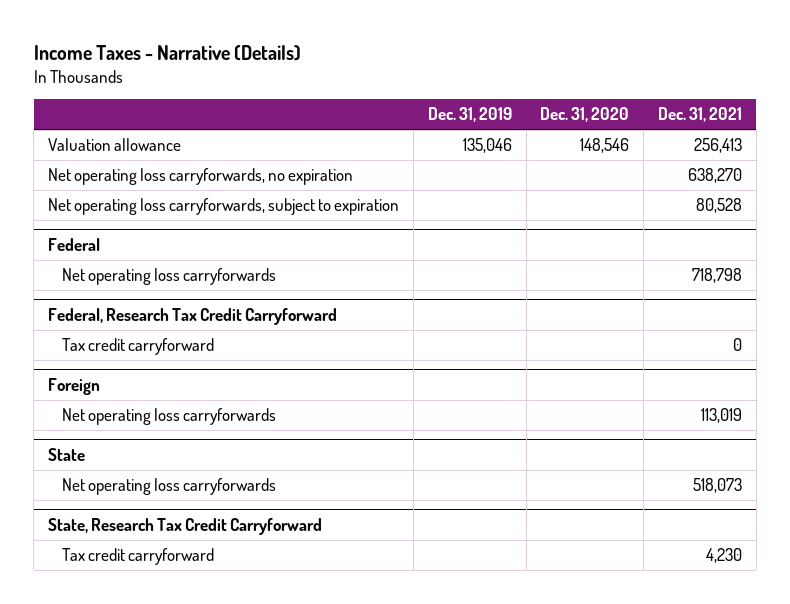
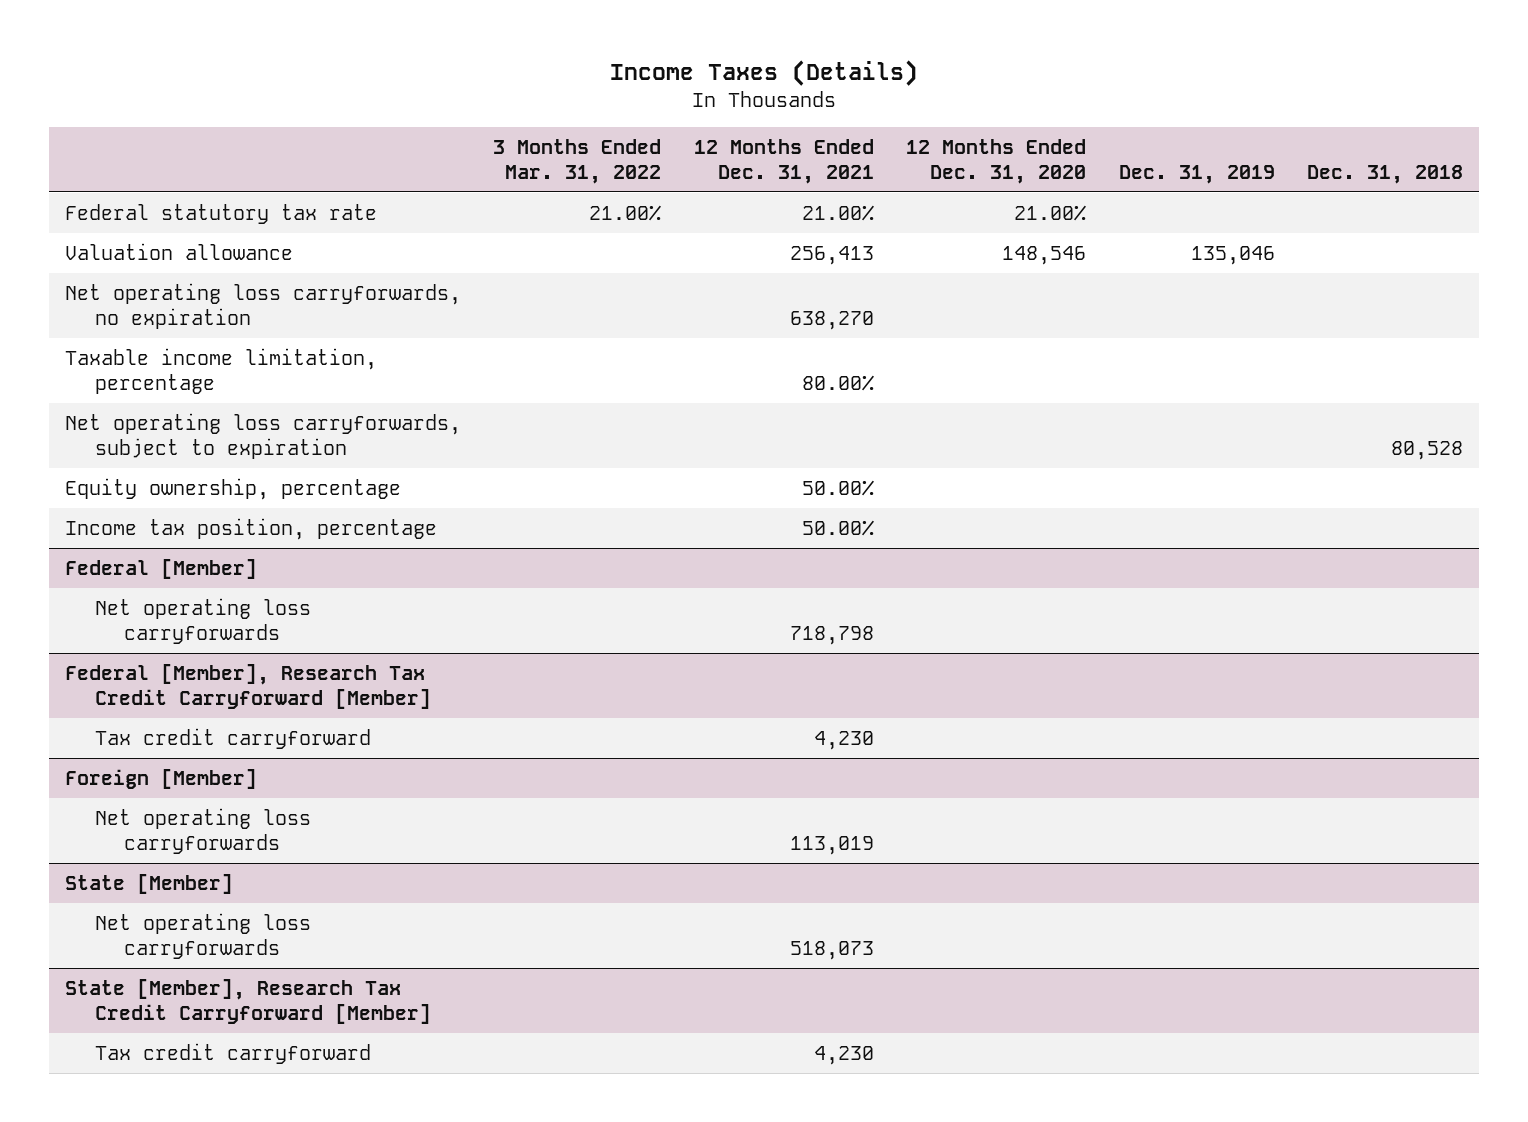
- Income Taxes - Narrative (Details)
+ Income Taxes (Details)
- | Dec. 31, 2019 | Dec. 31, 2020 | Dec. 31, 2021
+ | 3 Months Ended Mar. 31, 2022 | 12 Months Ended Dec. 31, 2021 | 12 Months Ended Dec. 31, 2020 | Dec. 31, 2019 | Dec. 31, 2018
+ Federal statutory tax rate | 21.00% | 21.00% | 21.00% | |
+ Taxable income limitation, percentage | | 80.00% | | |
- Federal
+ Equity ownership, percentage | | 50.00% | | |
+ Income tax position, percentage | | 50.00% | | |
+ Federal [Member]
- Federal, Research Tax Credit Carryforward
+ Federal [Member], Research Tax Credit Carryforward [Member]
- Foreign
+ Foreign [Member]
- State
+ State [Member]
- State, Research Tax Credit Carryforward
+ State [Member], Research Tax Credit Carryforward [Member]

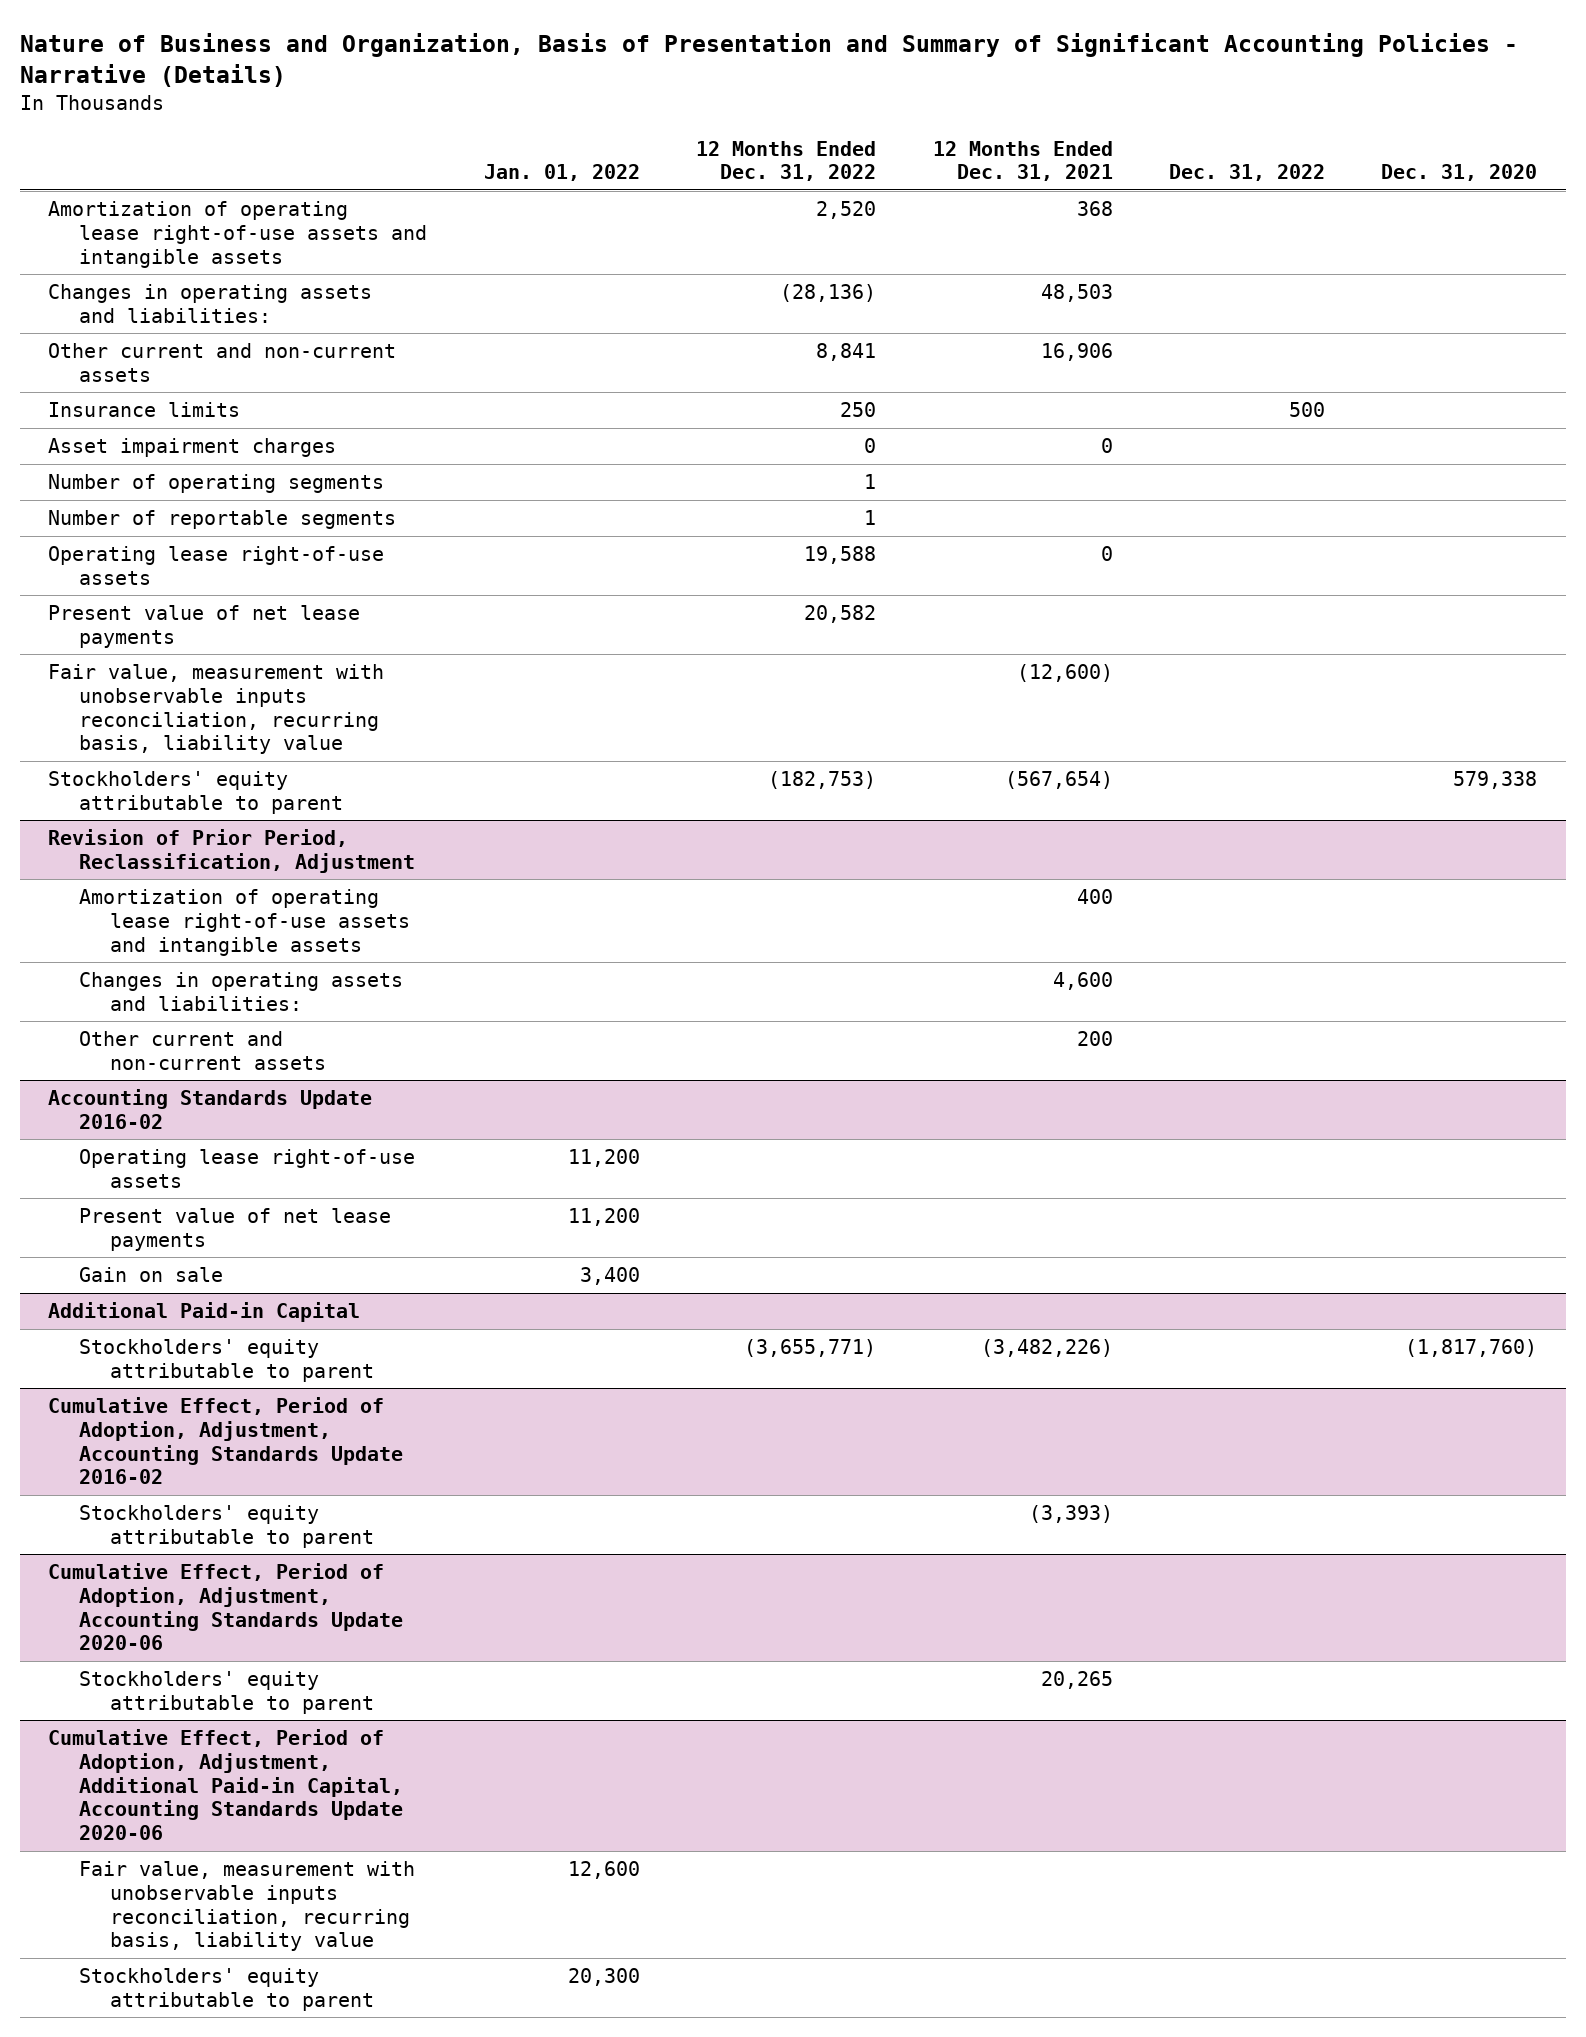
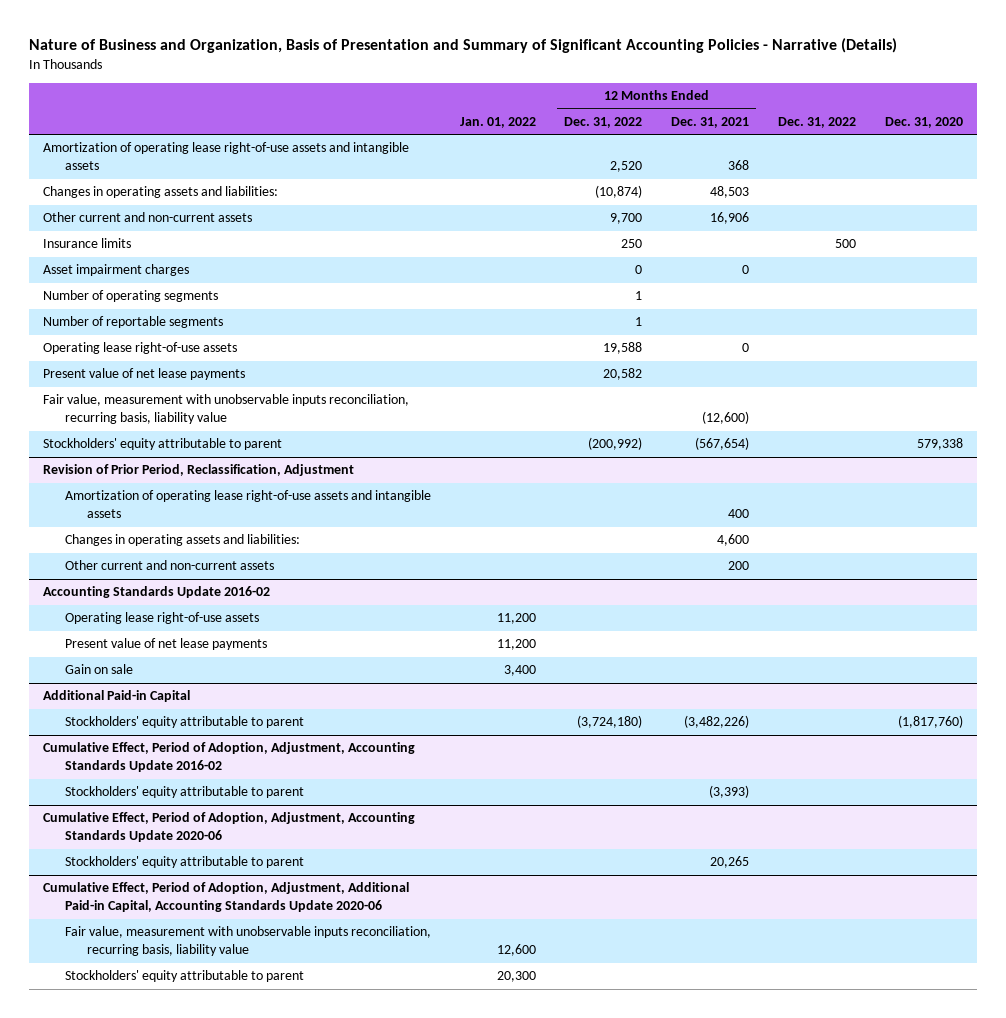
- Changes in operating assets and liabilities: | | (28,136) | 48,503 | |
- Other current and non-current assets | | 8,841 | 16,906 | |
+ Changes in operating assets and liabilities: | | (10,874) | 48,503 | |
+ Other current and non-current assets | | 9,700 | 16,906 | |
- Stockholders' equity attributable to parent | | (182,753) | (567,654) | | 579,338
+ Stockholders' equity attributable to parent | | (200,992) | (567,654) | | 579,338
@ Additional Paid-in Capital
- Stockholders' equity attributable to parent | | (3,655,771) | (3,482,226) | | (1,817,760)
+ Stockholders' equity attributable to parent | | (3,724,180) | (3,482,226) | | (1,817,760)

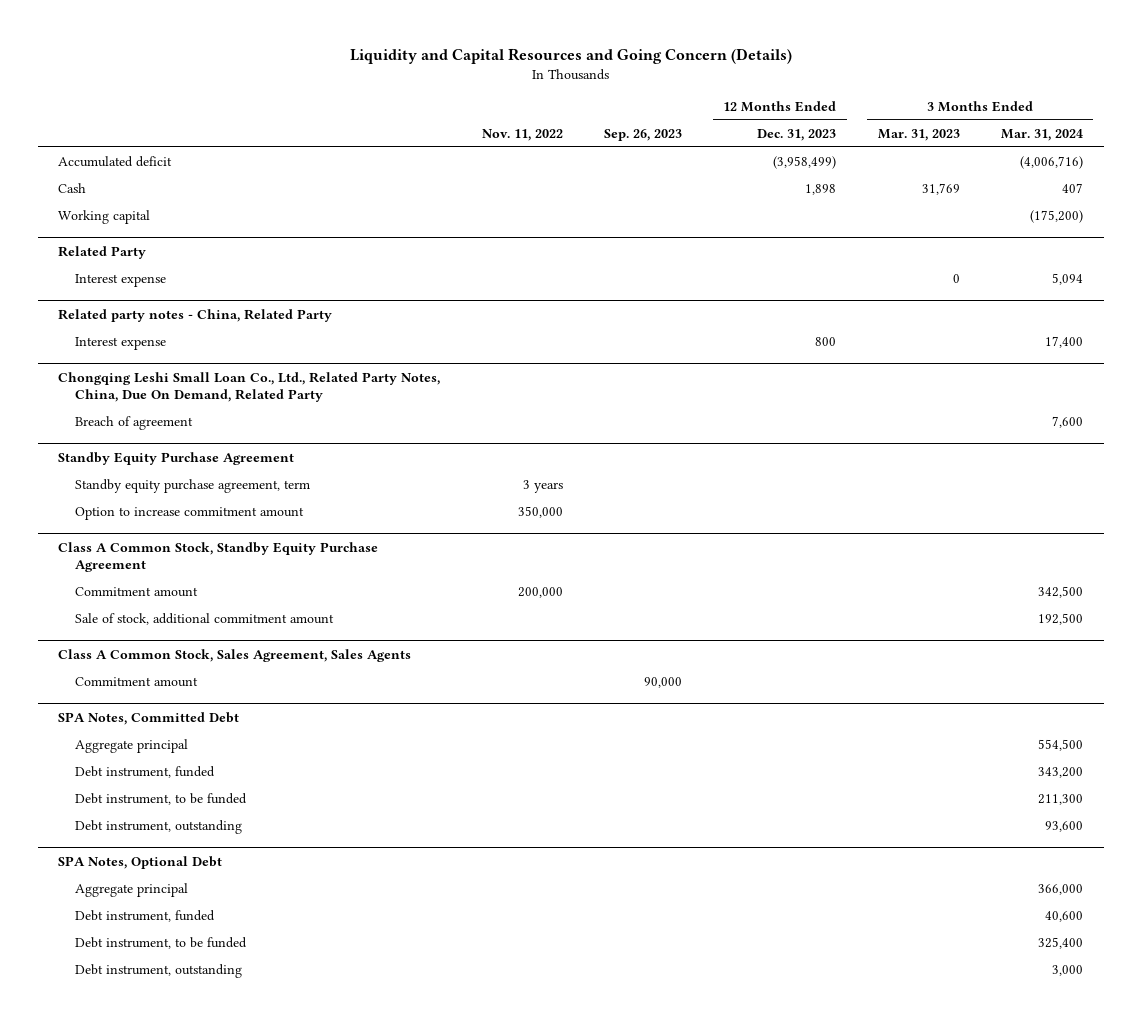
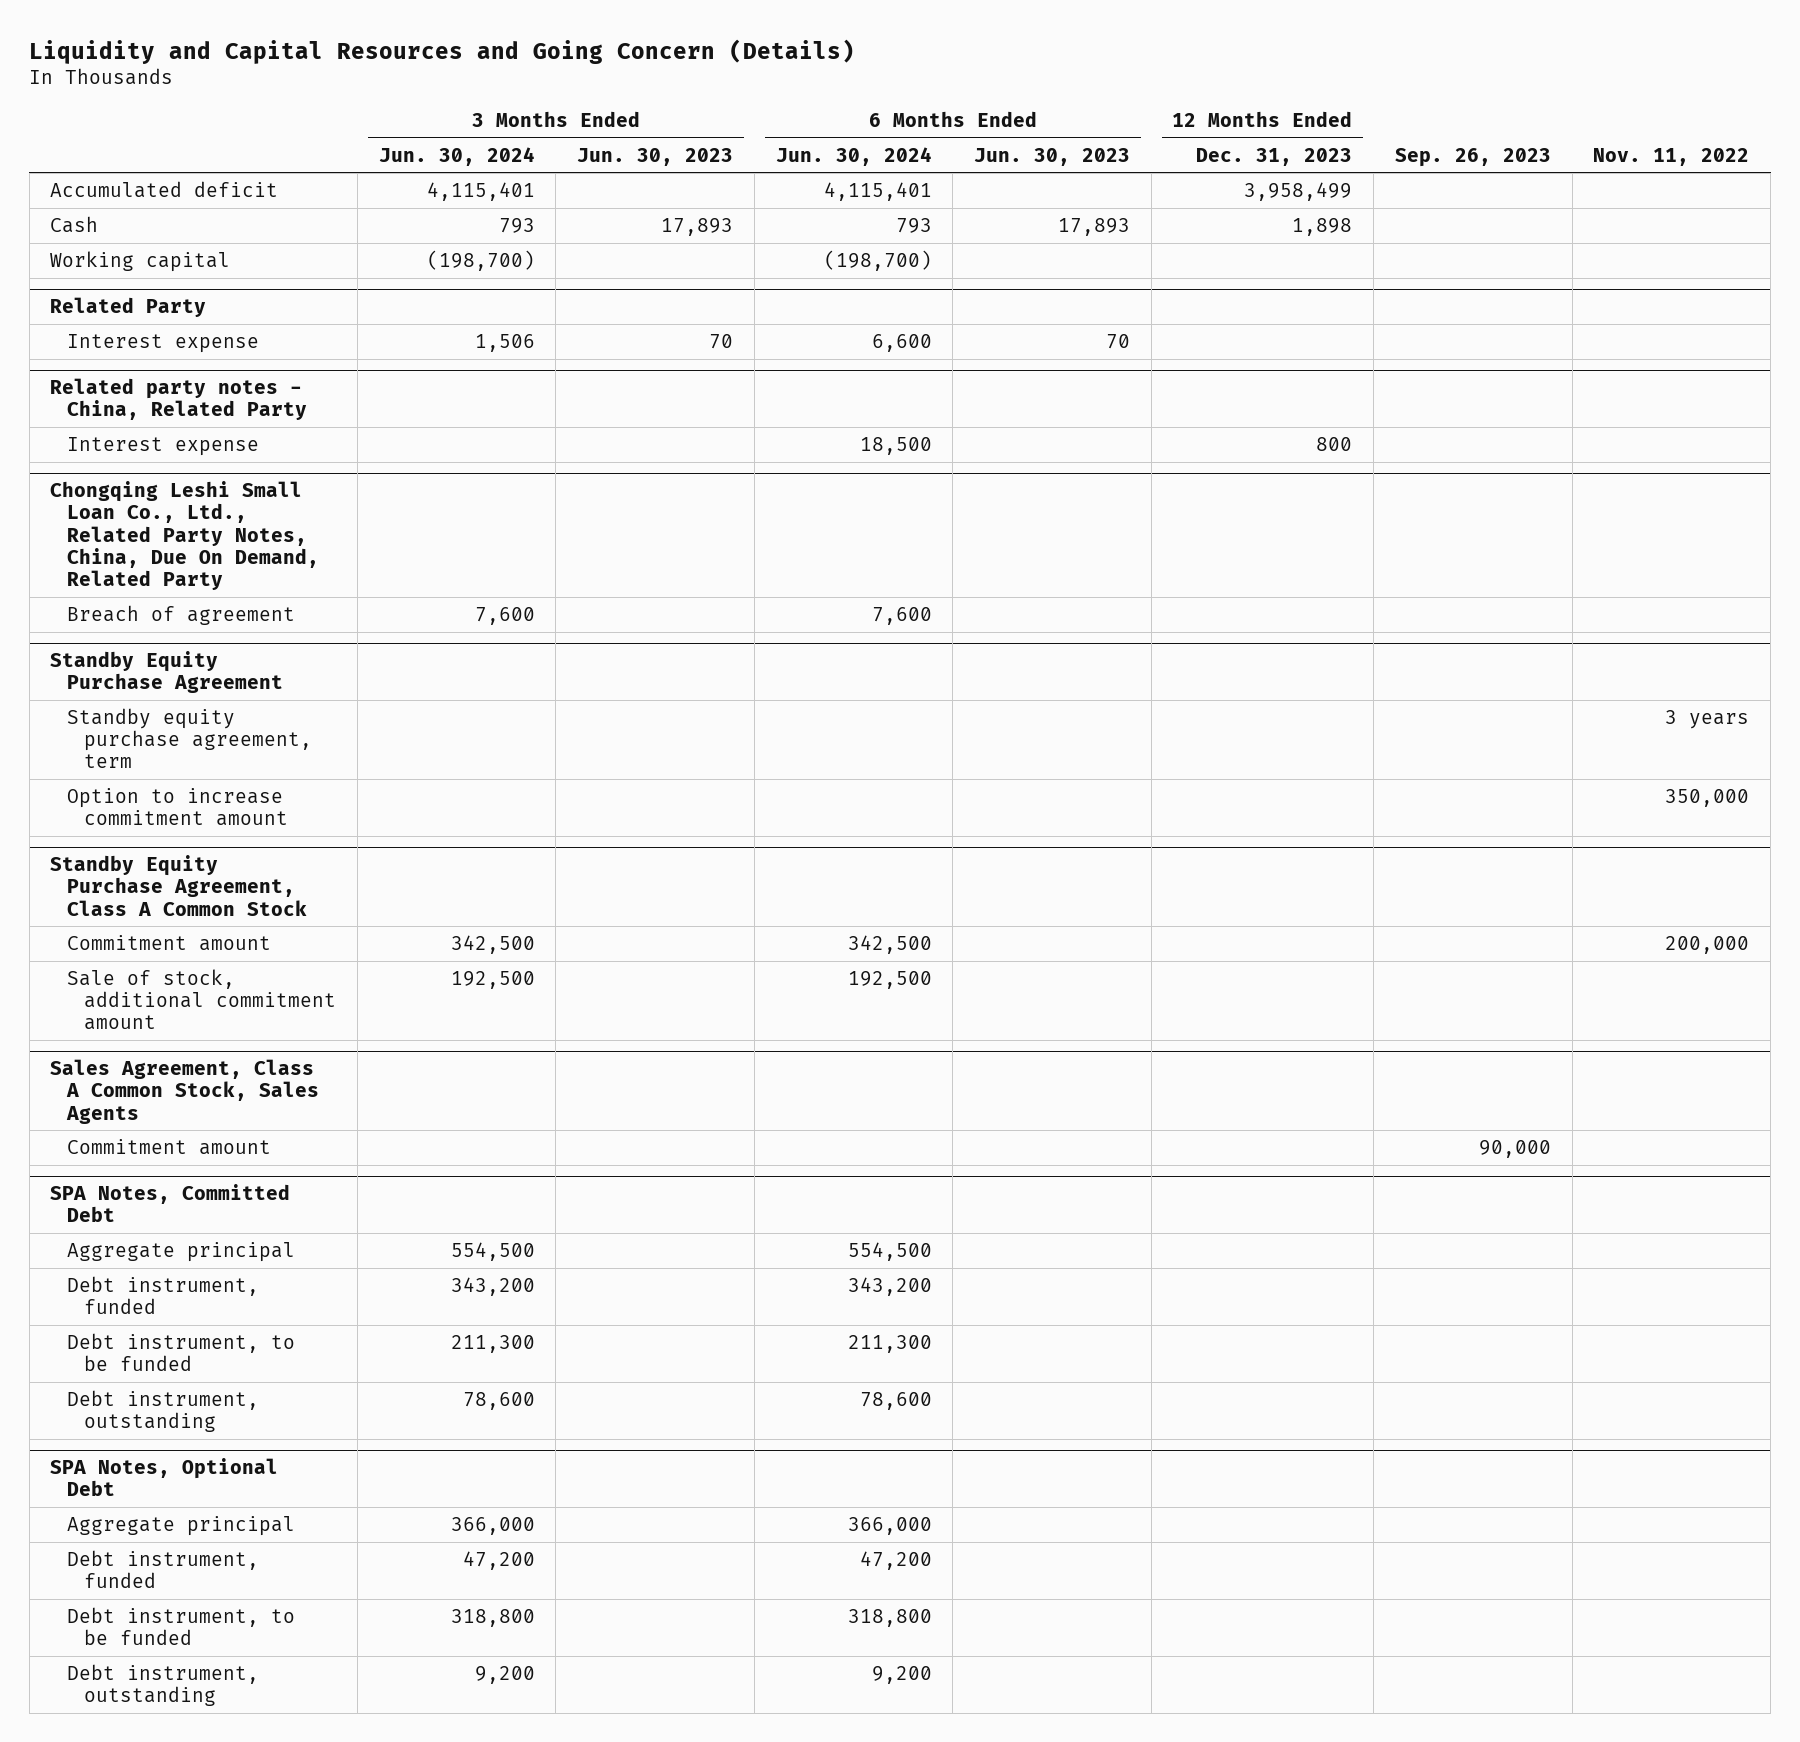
- | Nov. 11, 2022 | Sep. 26, 2023 | 12 Months Ended Dec. 31, 2023 | 3 Months Ended Mar. 31, 2023 | 3 Months Ended Mar. 31, 2024
+ | 3 Months Ended Jun. 30, 2024 | 3 Months Ended Jun. 30, 2023 | 6 Months Ended Jun. 30, 2024 | 6 Months Ended Jun. 30, 2023 | 12 Months Ended Dec. 31, 2023 | Sep. 26, 2023 | Nov. 11, 2022
- Accumulated deficit | | | (3,958,499) | | (4,006,716)
+ Accumulated deficit | 4,115,401 | | 4,115,401 | | 3,958,499 | |
- Class A Common Stock, Standby Equity Purchase Agreement
+ Standby Equity Purchase Agreement, Class A Common Stock
- Class A Common Stock, Sales Agreement, Sales Agents
+ Sales Agreement, Class A Common Stock, Sales Agents

